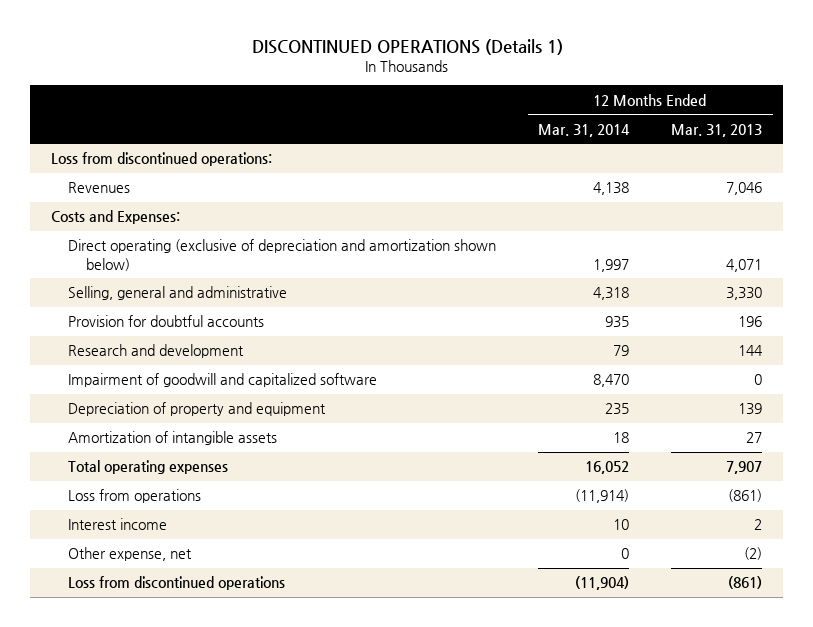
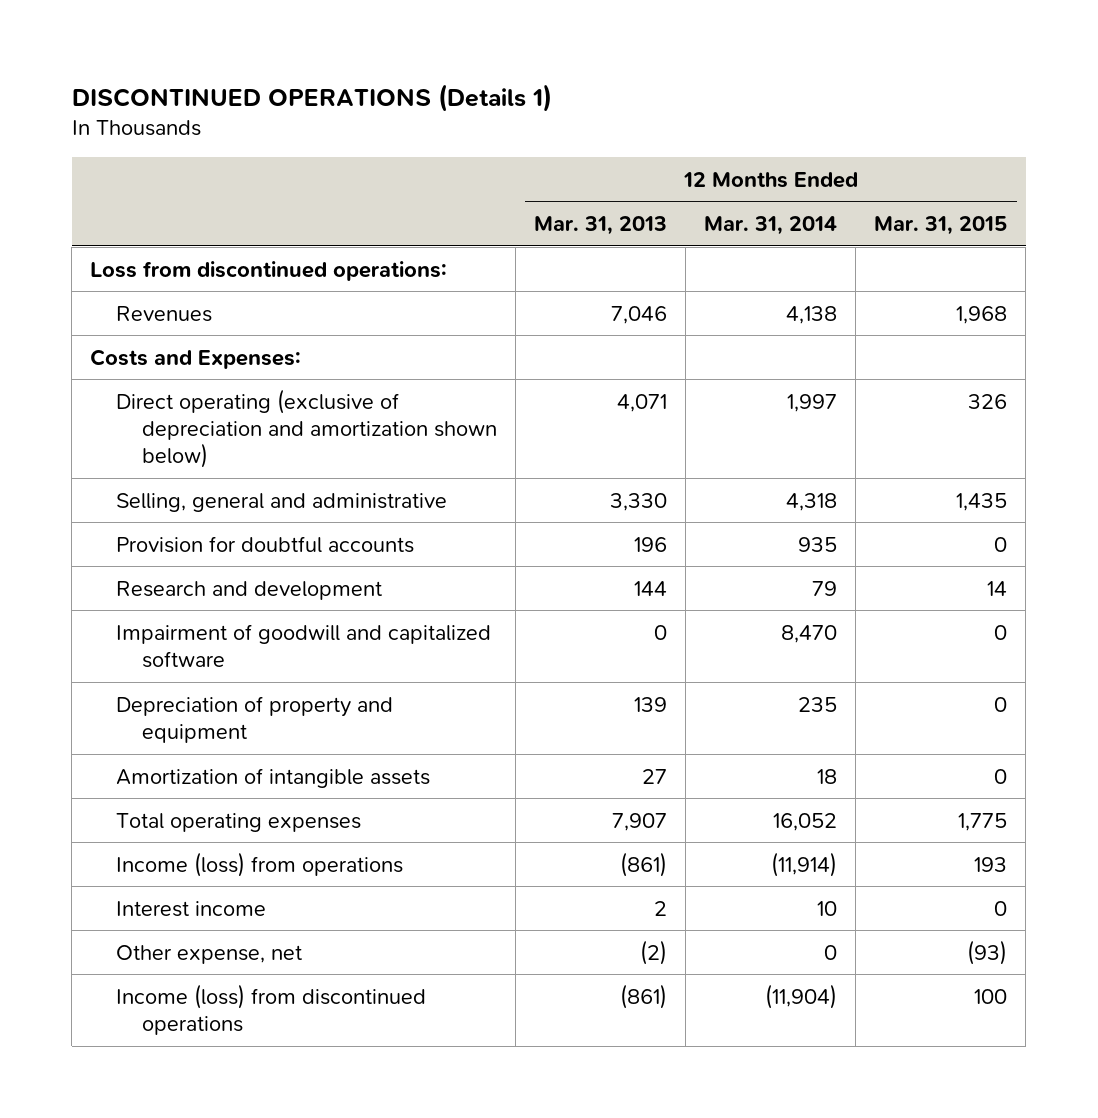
- | 12 Months Ended Mar. 31, 2014 | 12 Months Ended Mar. 31, 2013
+ | 12 Months Ended Mar. 31, 2013 | 12 Months Ended Mar. 31, 2014 | 12 Months Ended Mar. 31, 2015
- Loss from operations | (11,914) | (861)
+ Income (loss) from operations | (861) | (11,914) | 193
- Loss from discontinued operations | (11,904) | (861)
+ Income (loss) from discontinued operations | (861) | (11,904) | 100

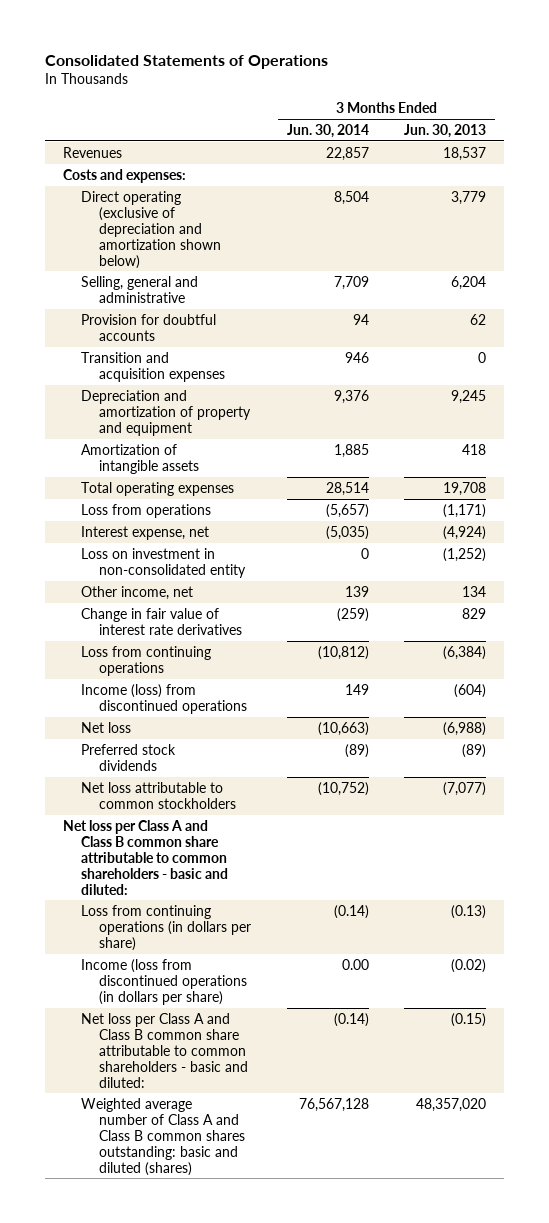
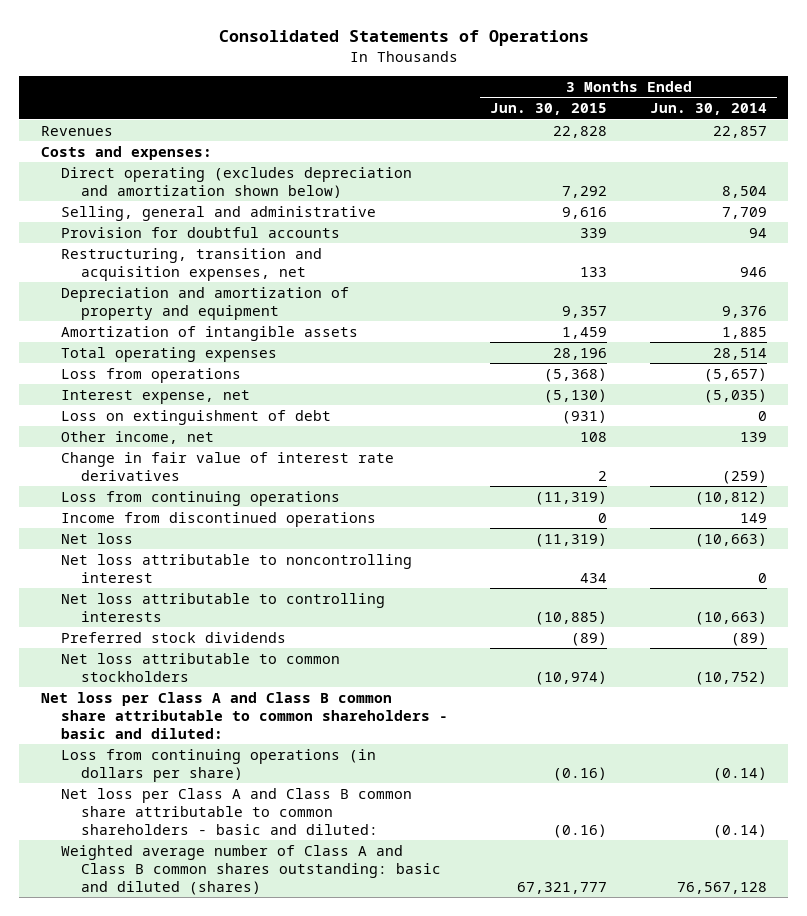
- | 3 Months Ended Jun. 30, 2014 | 3 Months Ended Jun. 30, 2013
+ | 3 Months Ended Jun. 30, 2015 | 3 Months Ended Jun. 30, 2014
- Direct operating (exclusive of depreciation and amortization shown below) | 8,504 | 3,779
+ Direct operating (excludes depreciation and amortization shown below) | 7,292 | 8,504
- Transition and acquisition expenses | 946 | 0
+ Restructuring, transition and acquisition expenses, net | 133 | 946
- Loss on investment in non-consolidated entity | 0 | (1,252)
+ Loss on extinguishment of debt | (931) | 0
- Income (loss) from discontinued operations | 149 | (604)
+ Income from discontinued operations | 0 | 149
+ Net loss attributable to noncontrolling interest | 434 | 0
+ Net loss attributable to controlling interests | (10,885) | (10,663)
- Income (loss from discontinued operations (in dollars per share) | 0.00 | (0.02)

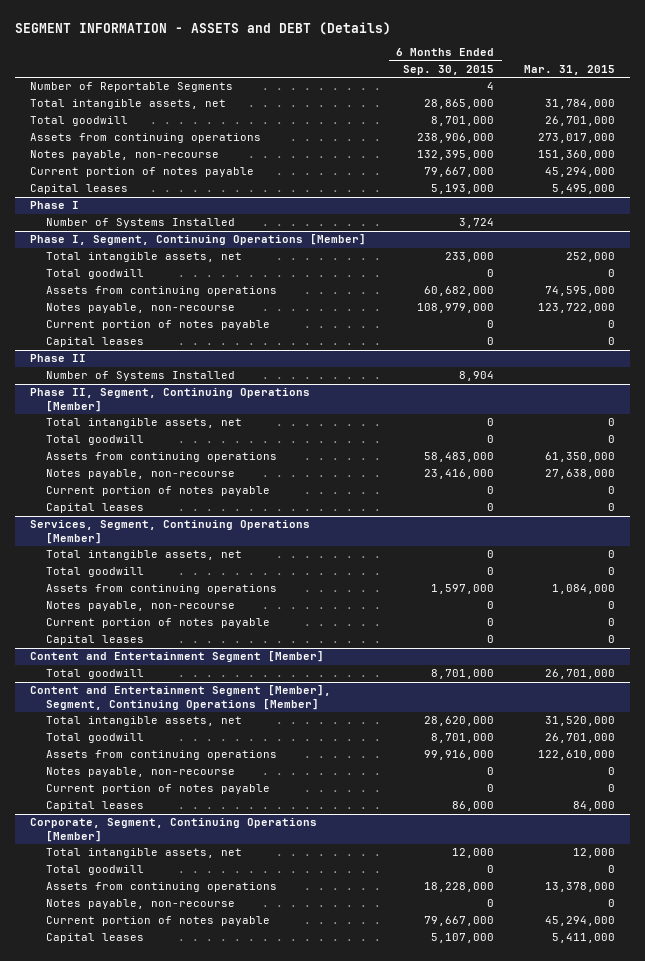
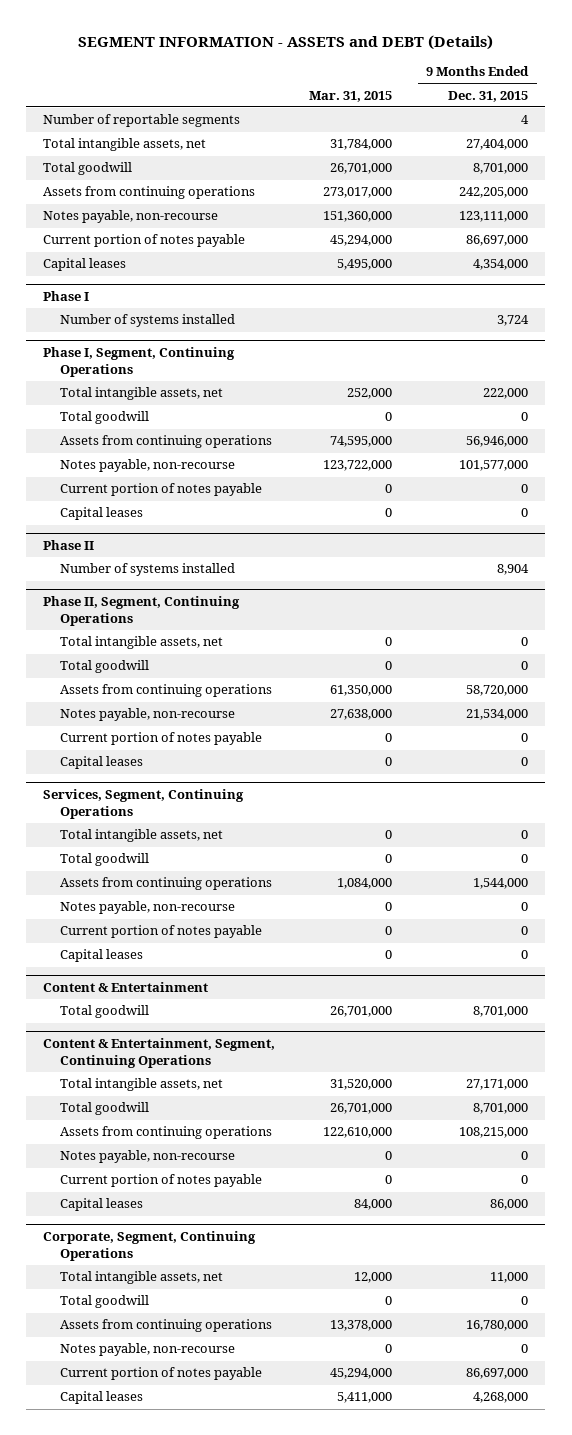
- | 6 Months Ended Sep. 30, 2015 | Mar. 31, 2015
+ | Mar. 31, 2015 | 9 Months Ended Dec. 31, 2015
- Number of Reportable Segments | 4 |
+ Number of reportable segments | | 4
@ Phase I
- Number of Systems Installed | 3,724 |
- Phase I, Segment, Continuing Operations [Member]
@ Phase I
+ Number of systems installed | | 3,724
+ Phase I, Segment, Continuing Operations
@ Phase II
- Number of Systems Installed | 8,904 |
- Phase II, Segment, Continuing Operations [Member]
@ Phase II
+ Number of systems installed | | 8,904
+ Phase II, Segment, Continuing Operations
- Services, Segment, Continuing Operations [Member]
+ Services, Segment, Continuing Operations
- Content and Entertainment Segment [Member]
+ Content & Entertainment
- Content and Entertainment Segment [Member], Segment, Continuing Operations [Member]
+ Content & Entertainment, Segment, Continuing Operations
- Corporate, Segment, Continuing Operations [Member]
+ Corporate, Segment, Continuing Operations

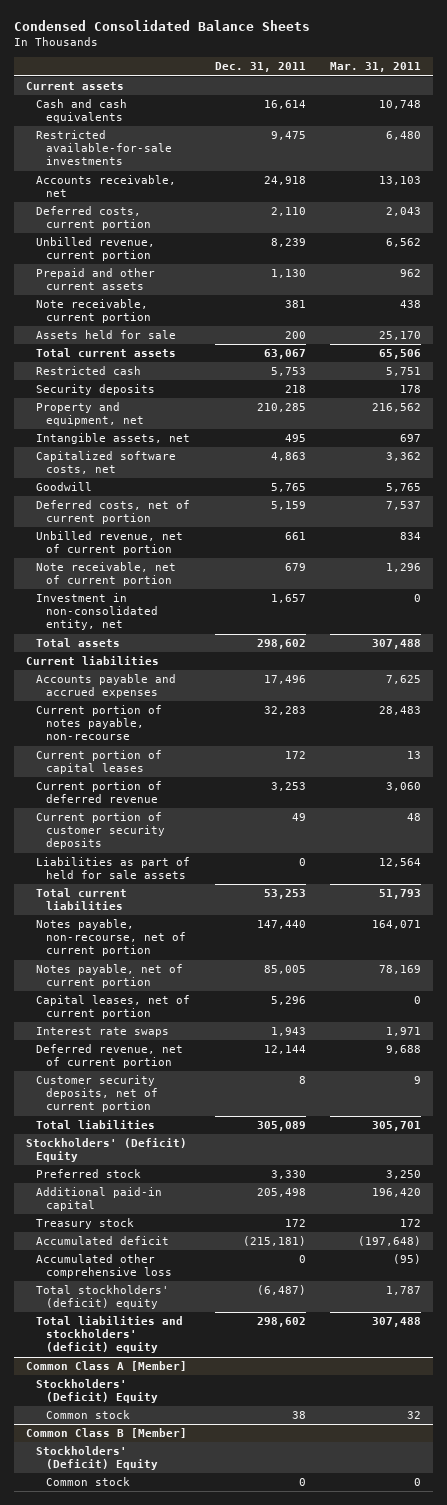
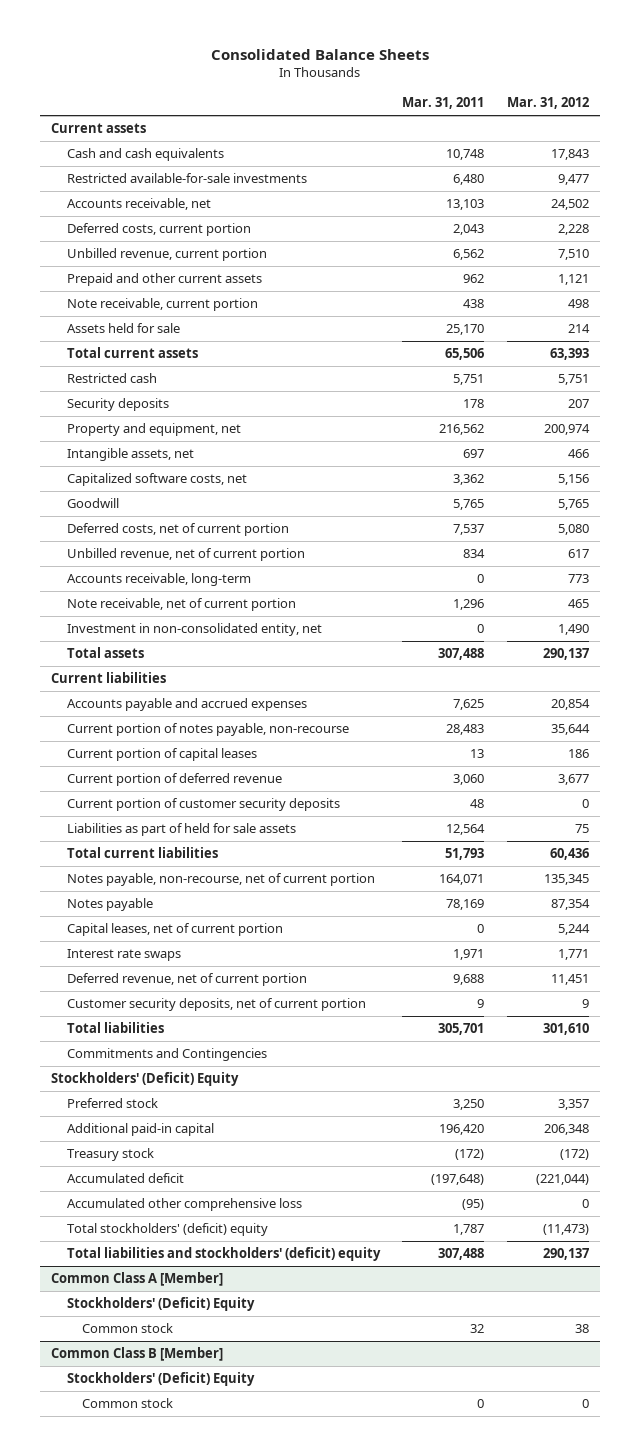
- Condensed Consolidated Balance Sheets
+ Consolidated Balance Sheets
- | Dec. 31, 2011 | Mar. 31, 2011
+ | Mar. 31, 2011 | Mar. 31, 2012
+ Accounts receivable, long-term | 0 | 773
- Notes payable, net of current portion | 85,005 | 78,169
+ Notes payable | 78,169 | 87,354
+ Commitments and Contingencies
- Treasury stock | 172 | 172
+ Treasury stock | (172) | (172)

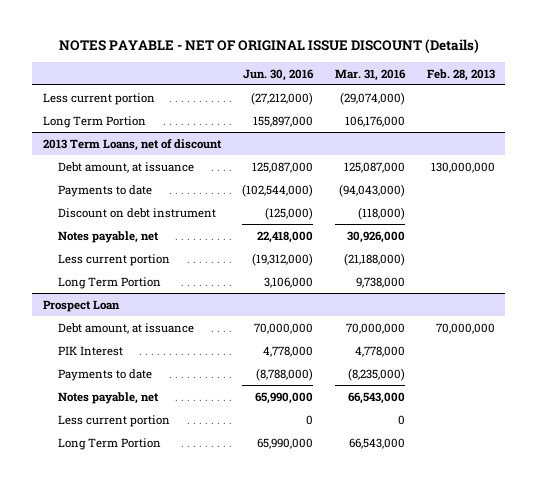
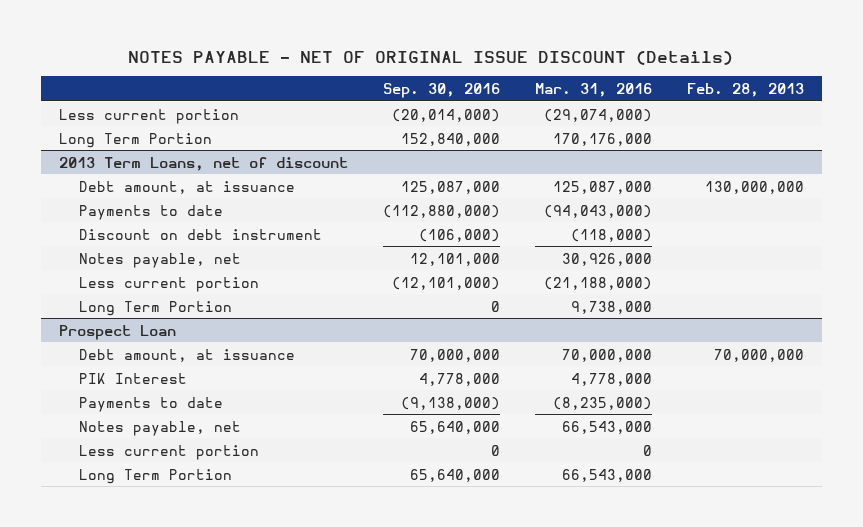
- | Jun. 30, 2016 | Mar. 31, 2016 | Feb. 28, 2013
+ | Sep. 30, 2016 | Mar. 31, 2016 | Feb. 28, 2013
- Long Term Portion | 155,897,000 | 106,176,000 |
+ Long Term Portion | 152,840,000 | 170,176,000 |

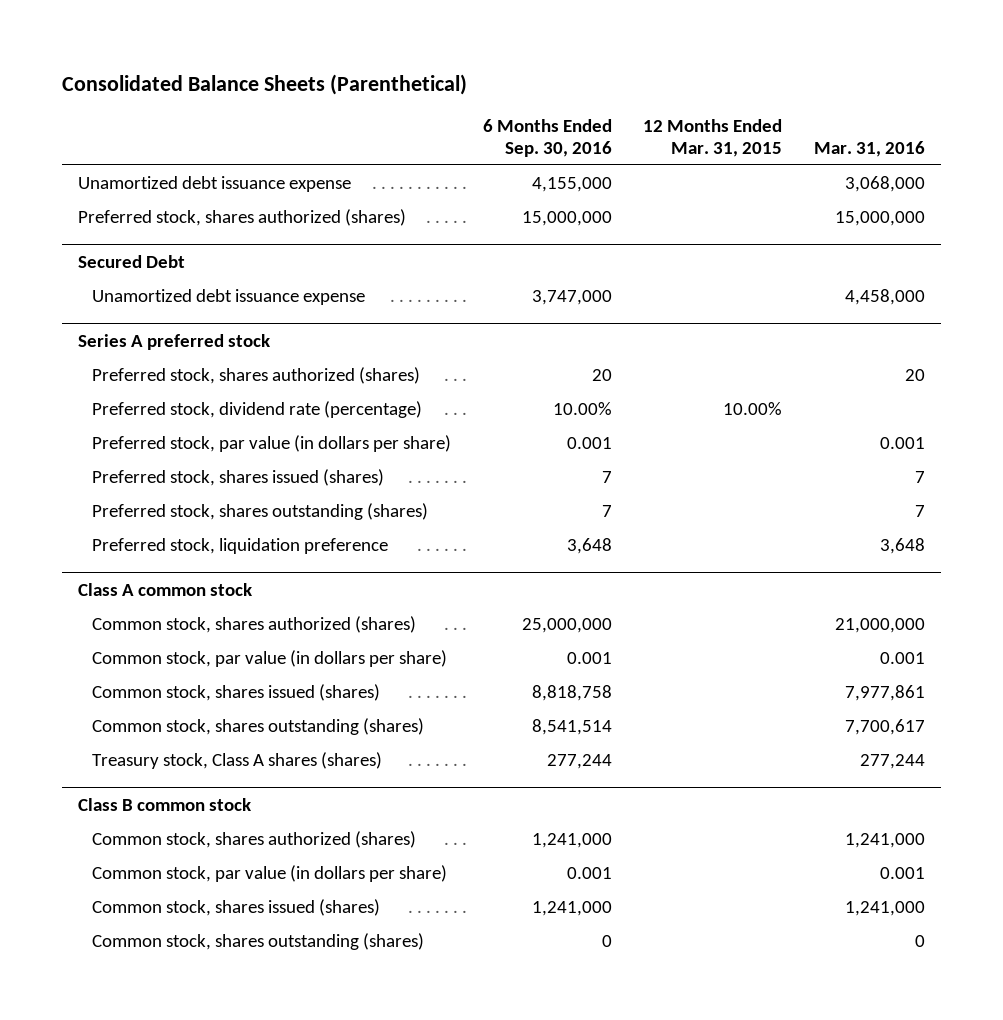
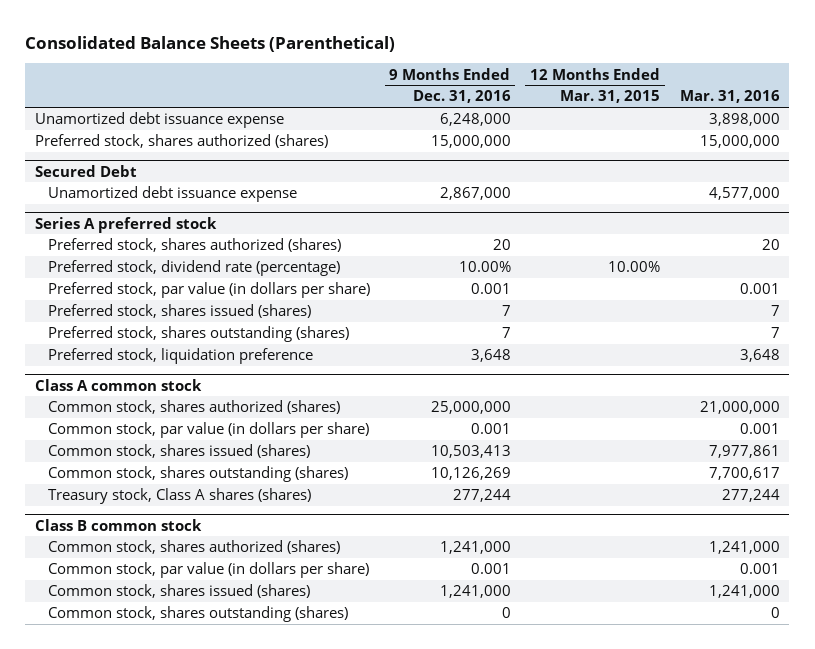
- | 6 Months Ended Sep. 30, 2016 | 12 Months Ended Mar. 31, 2015 | Mar. 31, 2016
+ | 9 Months Ended Dec. 31, 2016 | 12 Months Ended Mar. 31, 2015 | Mar. 31, 2016
- Unamortized debt issuance expense | 4,155,000 | | 3,068,000
+ Unamortized debt issuance expense | 6,248,000 | | 3,898,000
@ Secured Debt
- Unamortized debt issuance expense | 3,747,000 | | 4,458,000
+ Unamortized debt issuance expense | 2,867,000 | | 4,577,000

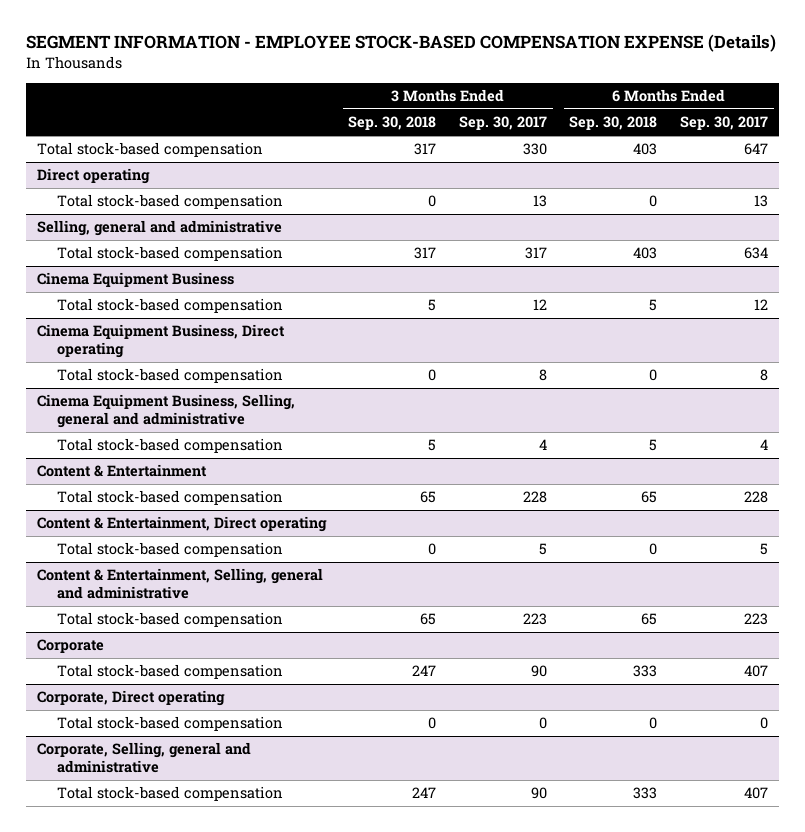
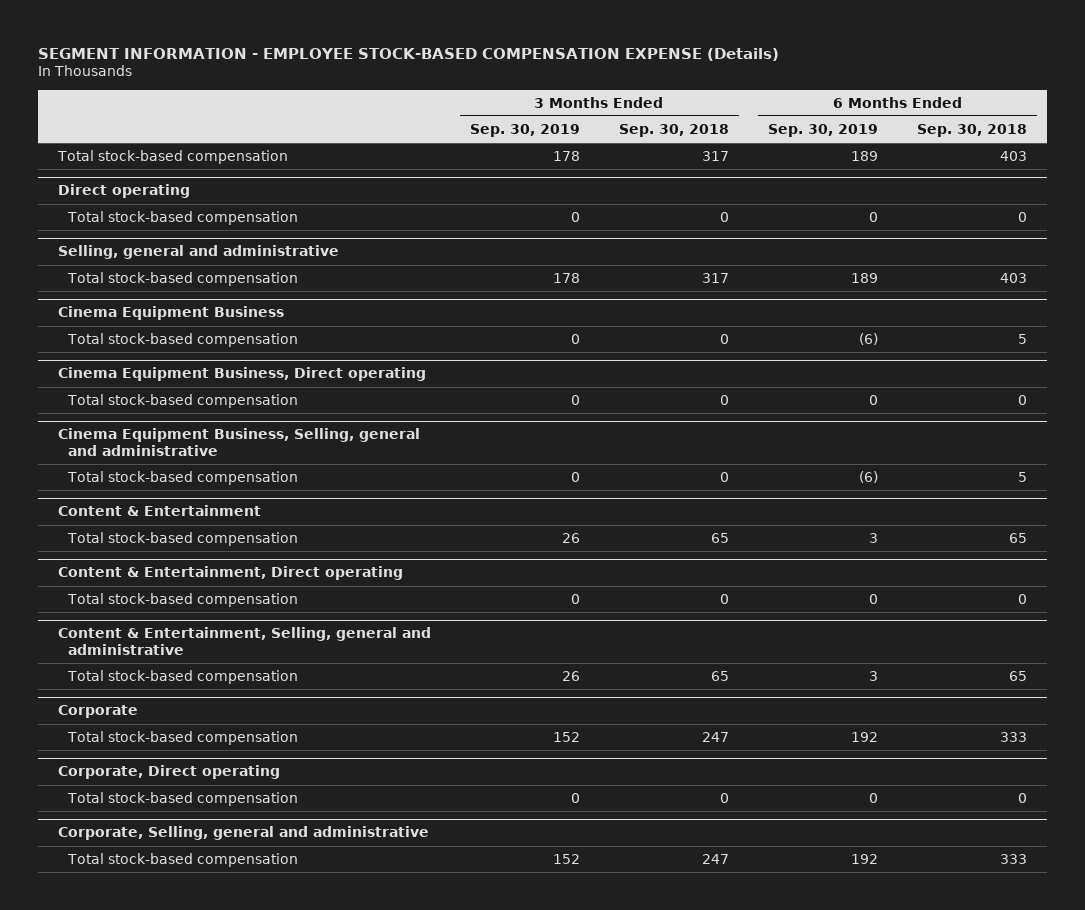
- | 3 Months Ended Sep. 30, 2018 | 3 Months Ended Sep. 30, 2017 | 6 Months Ended Sep. 30, 2018 | 6 Months Ended Sep. 30, 2017
+ | 3 Months Ended Sep. 30, 2019 | 3 Months Ended Sep. 30, 2018 | 6 Months Ended Sep. 30, 2019 | 6 Months Ended Sep. 30, 2018
@ Cinema Equipment Business
- Total stock-based compensation | 5 | 12 | 5 | 12
+ Total stock-based compensation | 0 | 0 | (6) | 5
@ Cinema Equipment Business, Selling, general and administrative
- Total stock-based compensation | 5 | 4 | 5 | 4
+ Total stock-based compensation | 0 | 0 | (6) | 5

